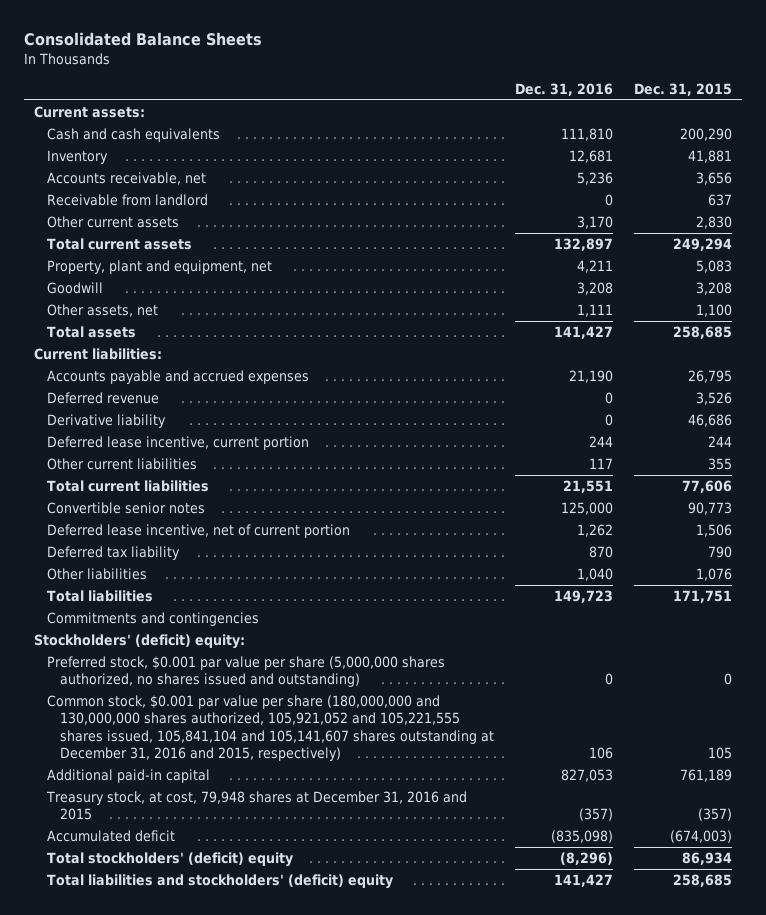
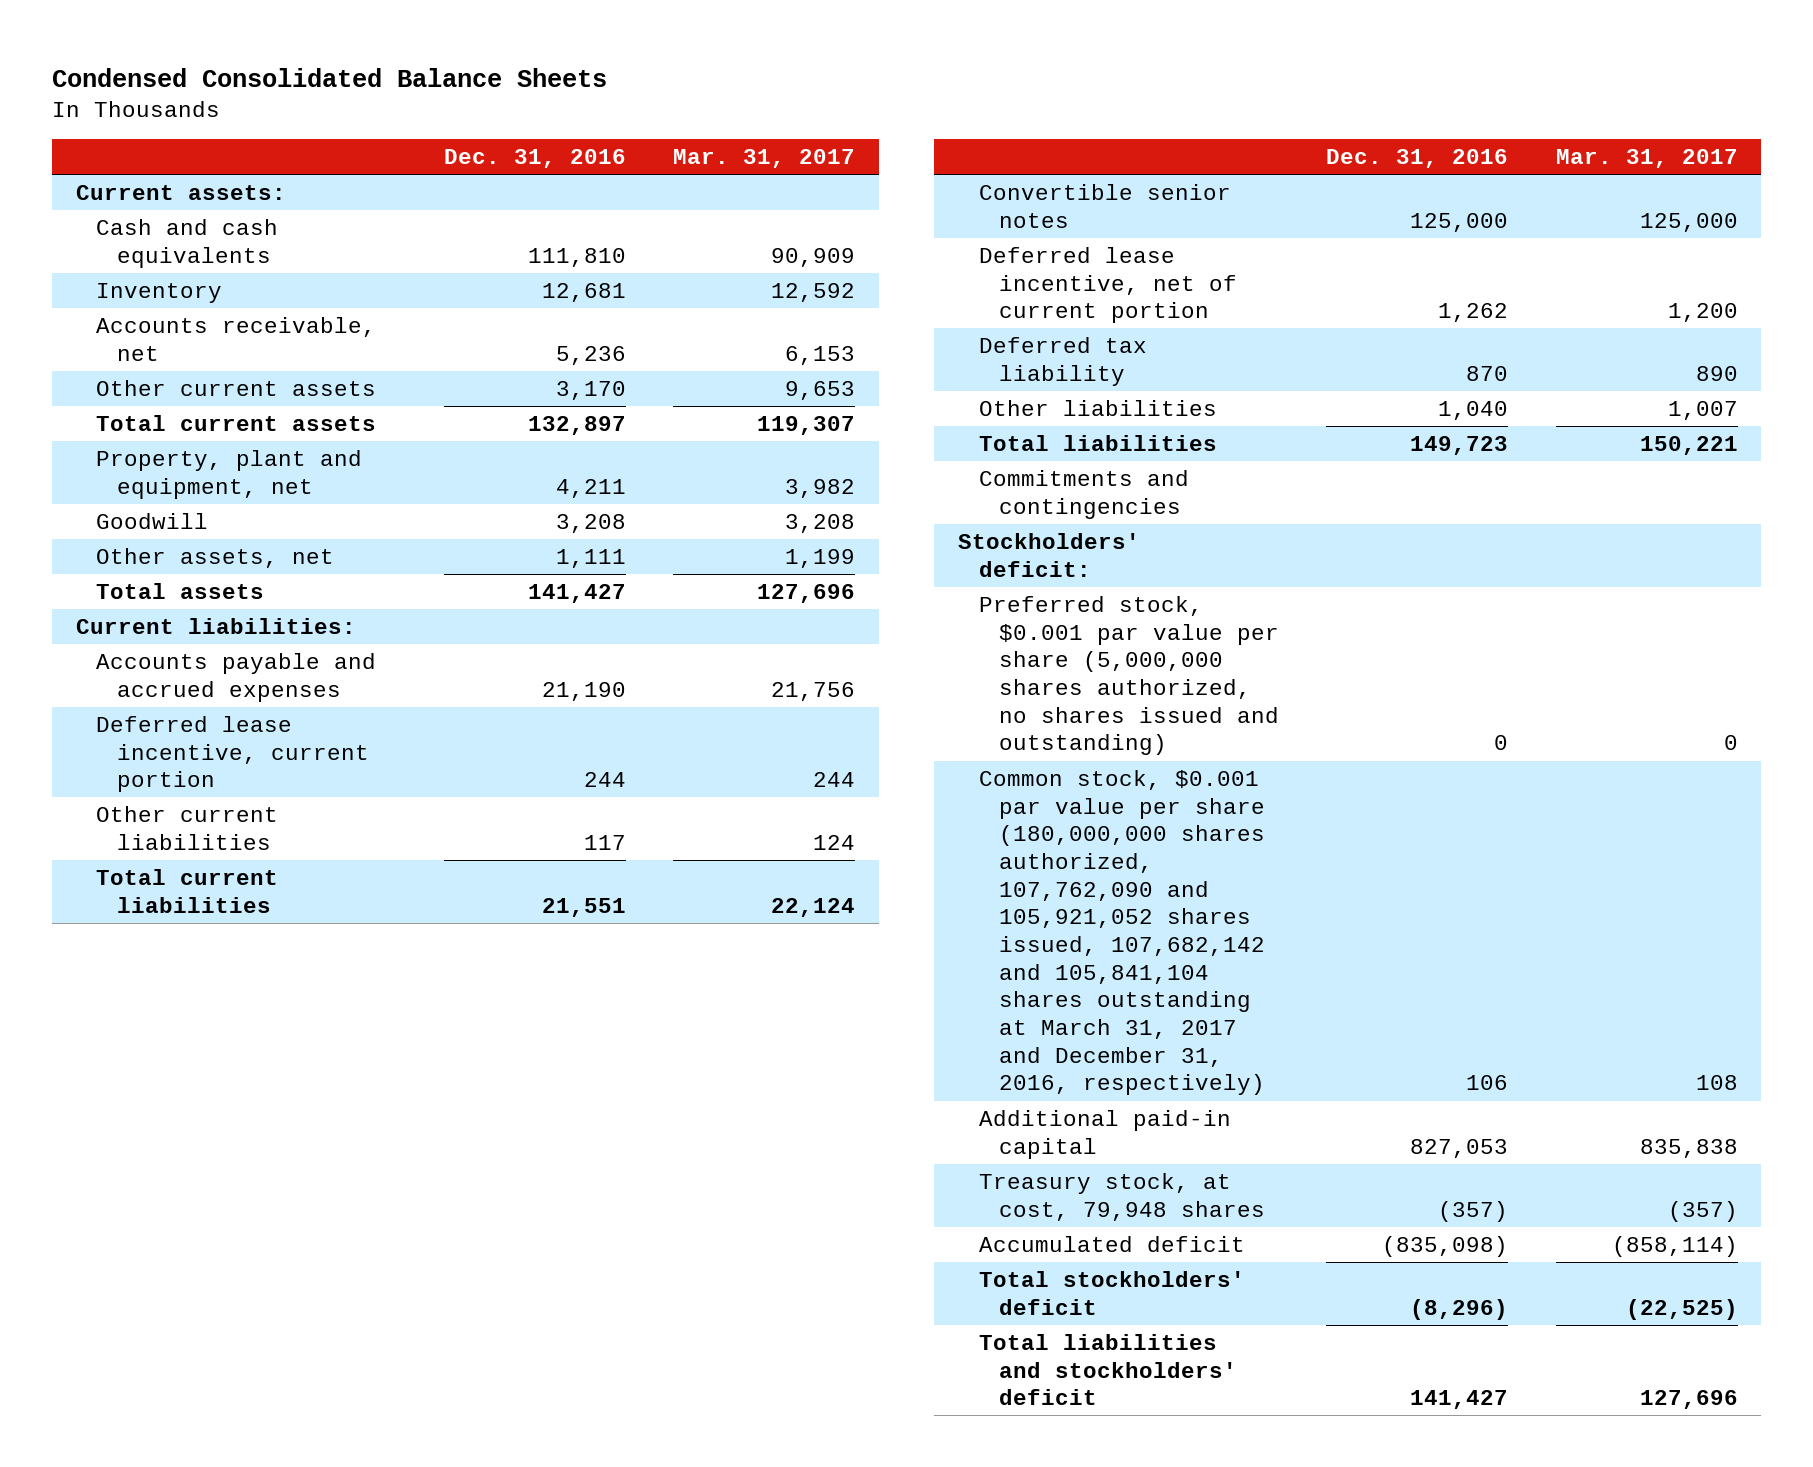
- Consolidated Balance Sheets
+ Condensed Consolidated Balance Sheets
- | Dec. 31, 2016 | Dec. 31, 2015
+ | Dec. 31, 2016 | Mar. 31, 2017
- Receivable from landlord | 0 | 637
- Deferred revenue | 0 | 3,526
- Derivative liability | 0 | 46,686
- Stockholders' (deficit) equity:
+ Stockholders' deficit:
- Common stock, $0.001 par value per share (180,000,000 and 130,000,000 shares authorized, 105,921,052 and 105,221,555 shares issued, 105,841,104 and 105,141,607 shares outstanding at December 31, 2016 and 2015, respectively) | 106 | 105
+ Common stock, $0.001 par value per share (180,000,000 shares authorized, 107,762,090 and 105,921,052 shares issued, 107,682,142 and 105,841,104 shares outstanding at March 31, 2017 and December 31, 2016, respectively) | 106 | 108
- Treasury stock, at cost, 79,948 shares at December 31, 2016 and 2015 | (357) | (357)
+ Treasury stock, at cost, 79,948 shares | (357) | (357)
- Total stockholders' (deficit) equity | (8,296) | 86,934
- Total liabilities and stockholders' (deficit) equity | 141,427 | 258,685
+ Total stockholders' deficit | (8,296) | (22,525)
+ Total liabilities and stockholders' deficit | 141,427 | 127,696

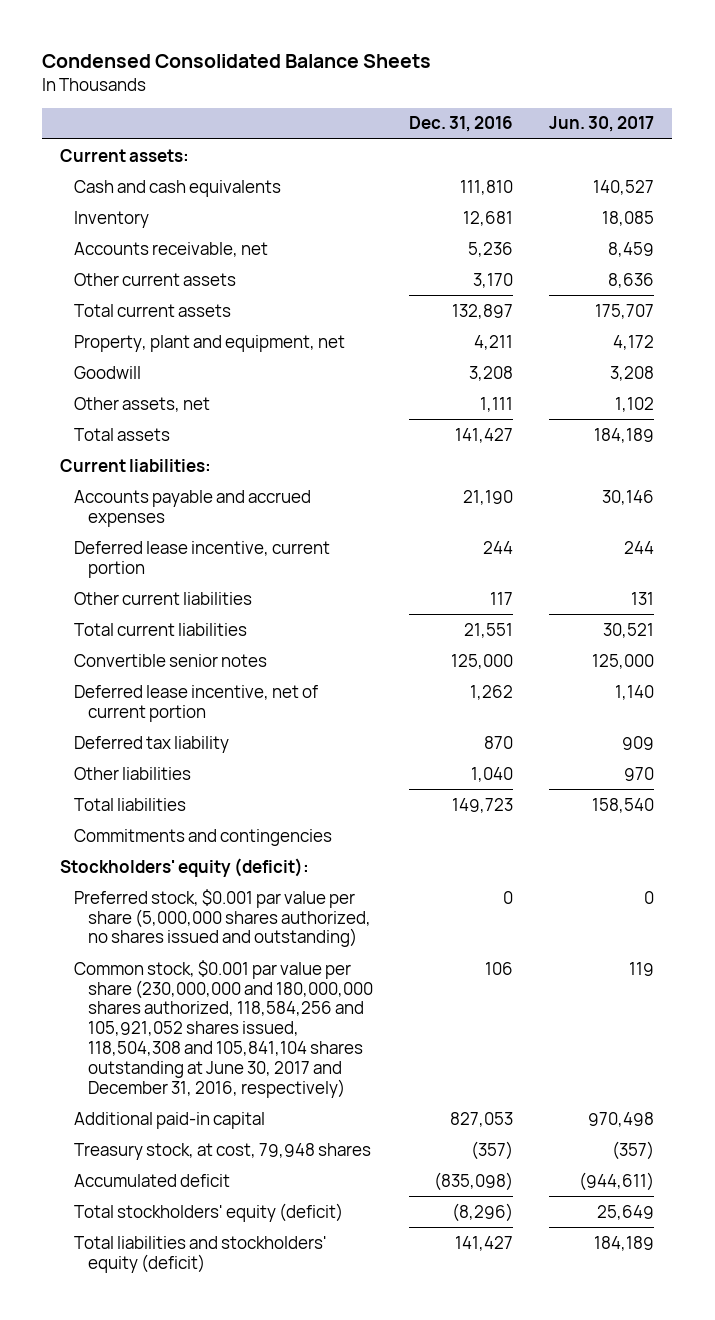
- | Dec. 31, 2016 | Mar. 31, 2017
+ | Dec. 31, 2016 | Jun. 30, 2017
- Stockholders' deficit:
+ Stockholders' equity (deficit):
- Common stock, $0.001 par value per share (180,000,000 shares authorized, 107,762,090 and 105,921,052 shares issued, 107,682,142 and 105,841,104 shares outstanding at March 31, 2017 and December 31, 2016, respectively) | 106 | 108
+ Common stock, $0.001 par value per share (230,000,000 and 180,000,000 shares authorized, 118,584,256 and 105,921,052 shares issued, 118,504,308 and 105,841,104 shares outstanding at June 30, 2017 and December 31, 2016, respectively) | 106 | 119
- Total stockholders' deficit | (8,296) | (22,525)
- Total liabilities and stockholders' deficit | 141,427 | 127,696
+ Total stockholders' equity (deficit) | (8,296) | 25,649
+ Total liabilities and stockholders' equity (deficit) | 141,427 | 184,189

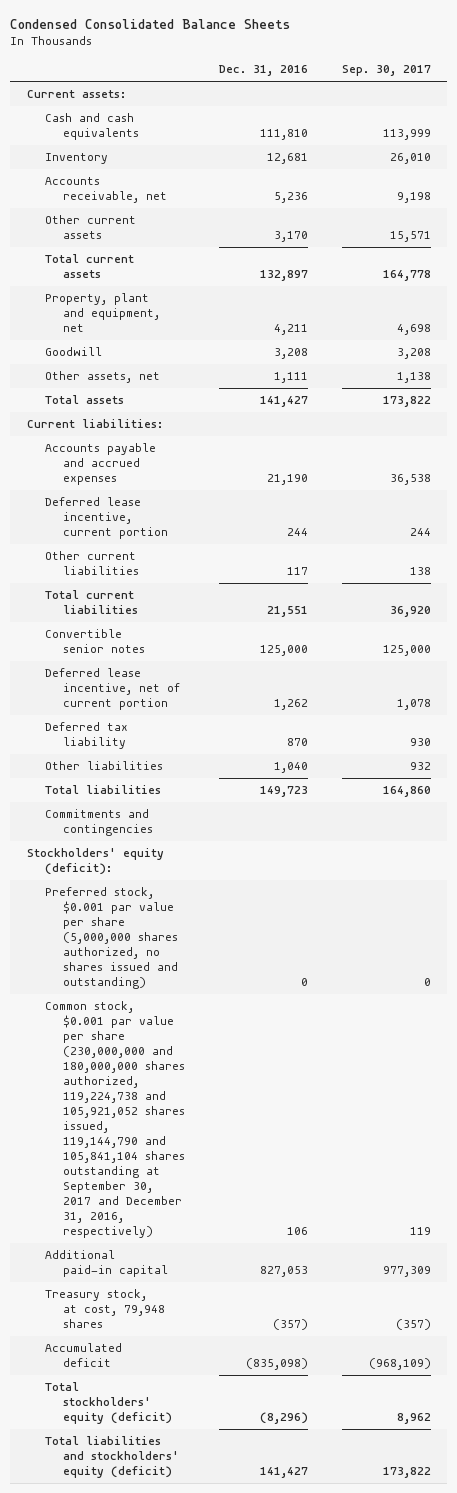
- | Dec. 31, 2016 | Jun. 30, 2017
+ | Dec. 31, 2016 | Sep. 30, 2017
- Common stock, $0.001 par value per share (230,000,000 and 180,000,000 shares authorized, 118,584,256 and 105,921,052 shares issued, 118,504,308 and 105,841,104 shares outstanding at June 30, 2017 and December 31, 2016, respectively) | 106 | 119
+ Common stock, $0.001 par value per share (230,000,000 and 180,000,000 shares authorized, 119,224,738 and 105,921,052 shares issued, 119,144,790 and 105,841,104 shares outstanding at September 30, 2017 and December 31, 2016, respectively) | 106 | 119

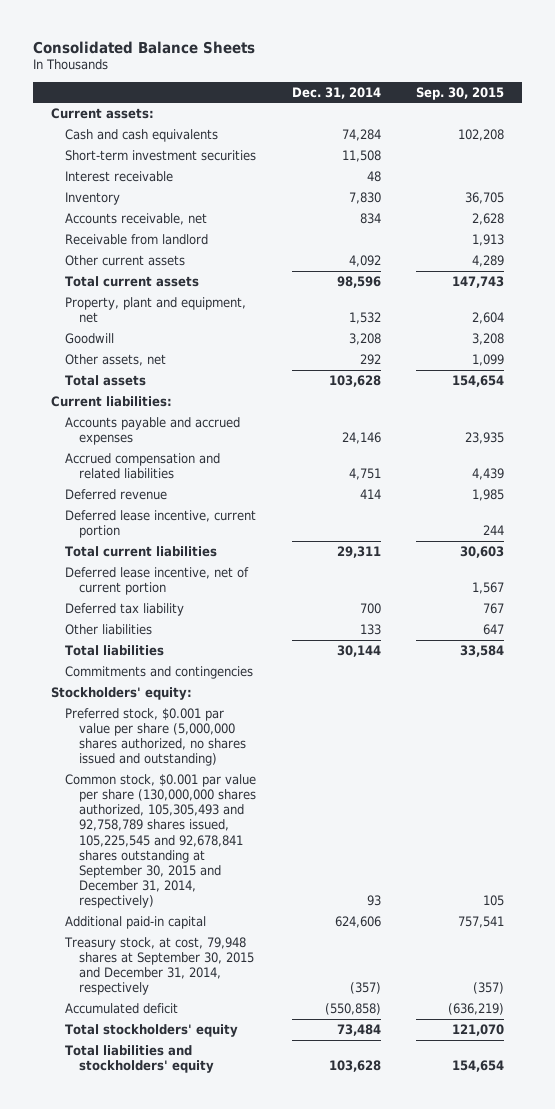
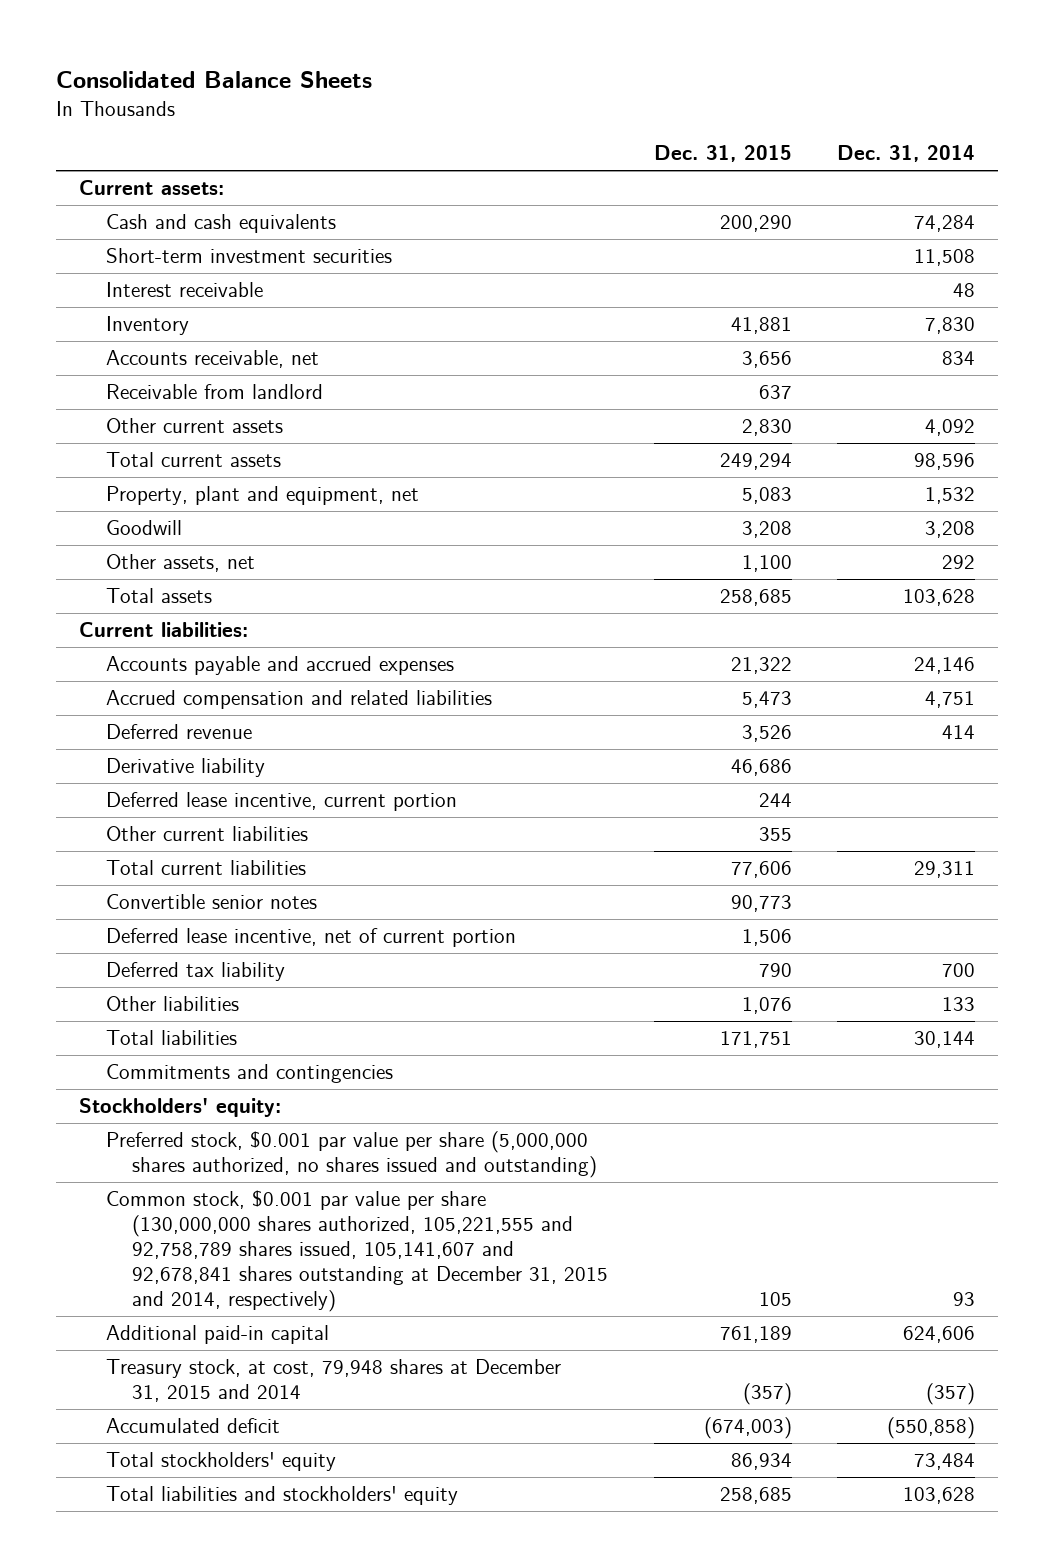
- | Dec. 31, 2014 | Sep. 30, 2015
+ | Dec. 31, 2015 | Dec. 31, 2014
+ Derivative liability | 46,686 |
+ Other current liabilities | 355 |
+ Convertible senior notes | 90,773 |
- Common stock, $0.001 par value per share (130,000,000 shares authorized, 105,305,493 and 92,758,789 shares issued, 105,225,545 and 92,678,841 shares outstanding at September 30, 2015 and December 31, 2014, respectively) | 93 | 105
+ Common stock, $0.001 par value per share (130,000,000 shares authorized, 105,221,555 and 92,758,789 shares issued, 105,141,607 and 92,678,841 shares outstanding at December 31, 2015 and 2014, respectively) | 105 | 93
- Treasury stock, at cost, 79,948 shares at September 30, 2015 and December 31, 2014, respectively | (357) | (357)
+ Treasury stock, at cost, 79,948 shares at December 31, 2015 and 2014 | (357) | (357)

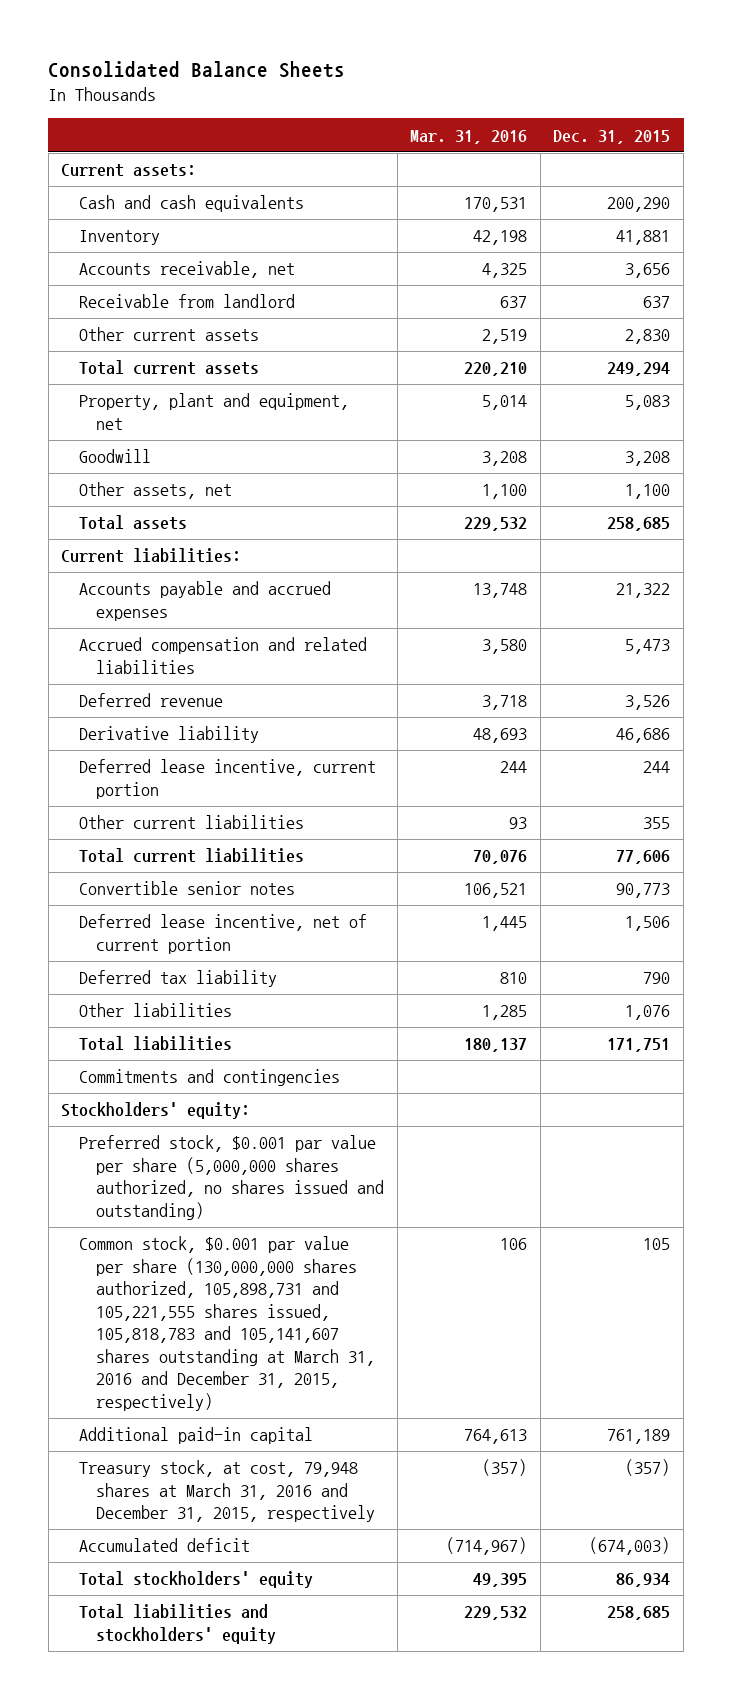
- | Dec. 31, 2015 | Dec. 31, 2014
+ | Mar. 31, 2016 | Dec. 31, 2015
- Short-term investment securities | | 11,508
- Interest receivable | | 48
- Common stock, $0.001 par value per share (130,000,000 shares authorized, 105,221,555 and 92,758,789 shares issued, 105,141,607 and 92,678,841 shares outstanding at December 31, 2015 and 2014, respectively) | 105 | 93
+ Common stock, $0.001 par value per share (130,000,000 shares authorized, 105,898,731 and 105,221,555 shares issued, 105,818,783 and 105,141,607 shares outstanding at March 31, 2016 and December 31, 2015, respectively) | 106 | 105
- Treasury stock, at cost, 79,948 shares at December 31, 2015 and 2014 | (357) | (357)
+ Treasury stock, at cost, 79,948 shares at March 31, 2016 and December 31, 2015, respectively | (357) | (357)

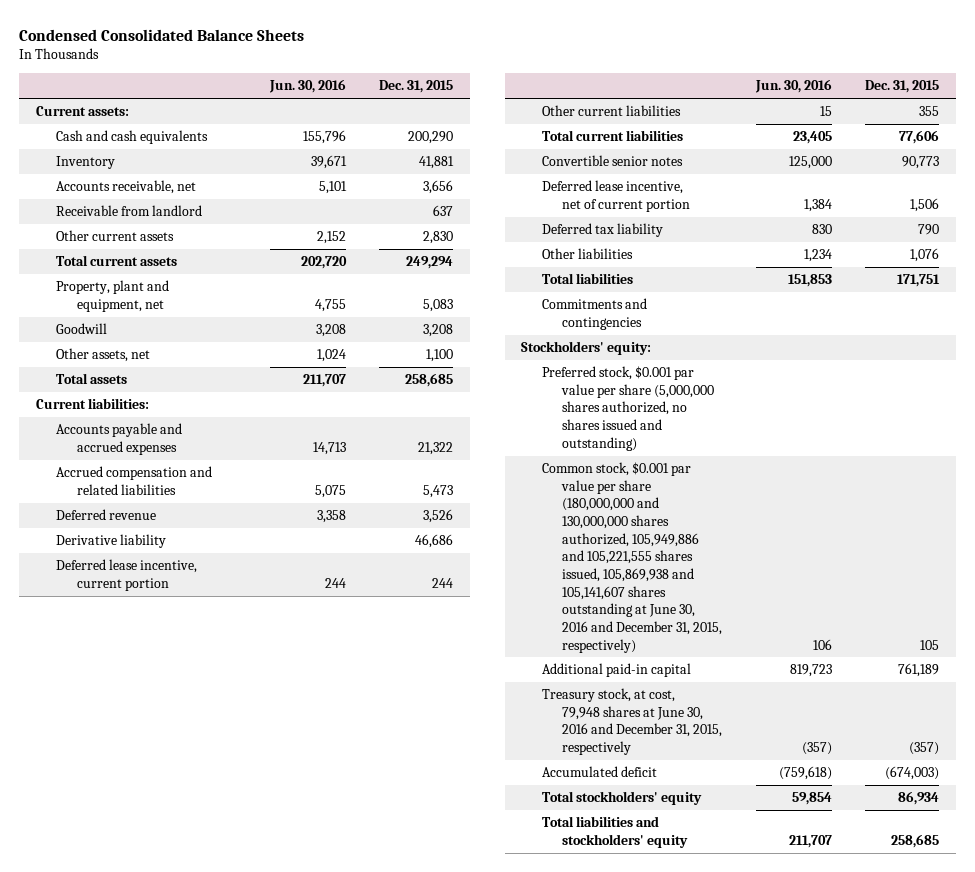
- Consolidated Balance Sheets
+ Condensed Consolidated Balance Sheets
- | Mar. 31, 2016 | Dec. 31, 2015
+ | Jun. 30, 2016 | Dec. 31, 2015
- Common stock, $0.001 par value per share (130,000,000 shares authorized, 105,898,731 and 105,221,555 shares issued, 105,818,783 and 105,141,607 shares outstanding at March 31, 2016 and December 31, 2015, respectively) | 106 | 105
+ Common stock, $0.001 par value per share (180,000,000 and 130,000,000 shares authorized, 105,949,886 and 105,221,555 shares issued, 105,869,938 and 105,141,607 shares outstanding at June 30, 2016 and December 31, 2015, respectively) | 106 | 105
- Treasury stock, at cost, 79,948 shares at March 31, 2016 and December 31, 2015, respectively | (357) | (357)
+ Treasury stock, at cost, 79,948 shares at June 30, 2016 and December 31, 2015, respectively | (357) | (357)

